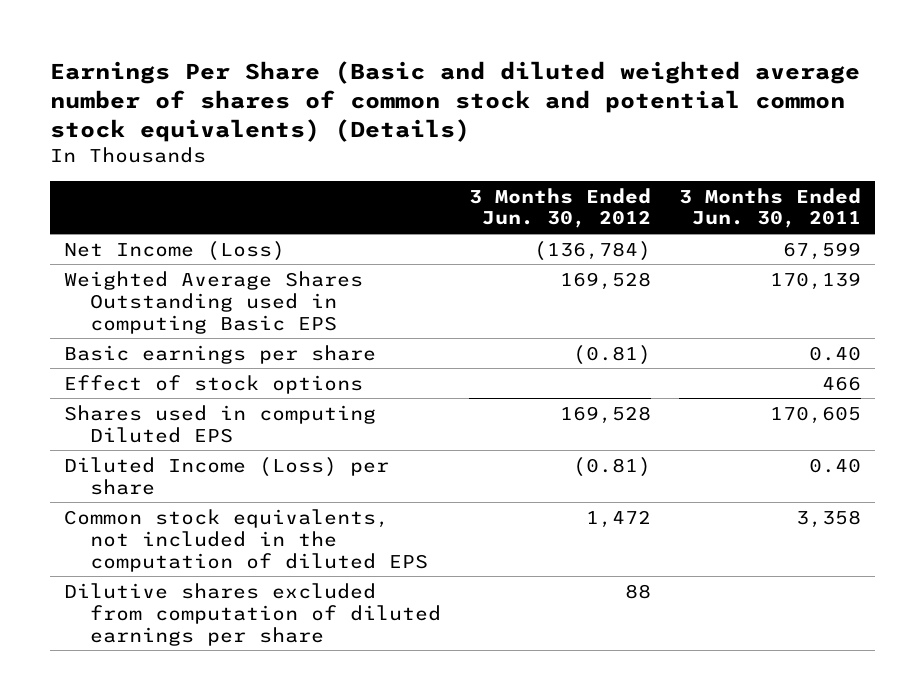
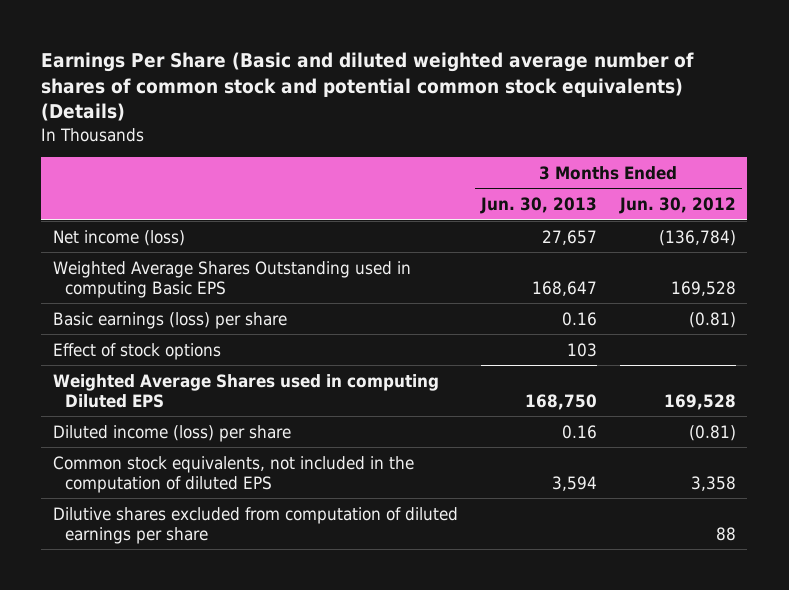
- | 3 Months Ended Jun. 30, 2012 | 3 Months Ended Jun. 30, 2011
+ | 3 Months Ended Jun. 30, 2013 | 3 Months Ended Jun. 30, 2012
- Net Income (Loss) | (136,784) | 67,599
+ Net income (loss) | 27,657 | (136,784)
- Basic earnings per share | (0.81) | 0.40
+ Basic earnings (loss) per share | 0.16 | (0.81)
- Shares used in computing Diluted EPS | 169,528 | 170,605
- Diluted Income (Loss) per share | (0.81) | 0.40
- Common stock equivalents, not included in the computation of diluted EPS | 1,472 | 3,358
+ Weighted Average Shares used in computing Diluted EPS | 168,750 | 169,528
+ Diluted income (loss) per share | 0.16 | (0.81)
+ Common stock equivalents, not included in the computation of diluted EPS | 3,594 | 3,358

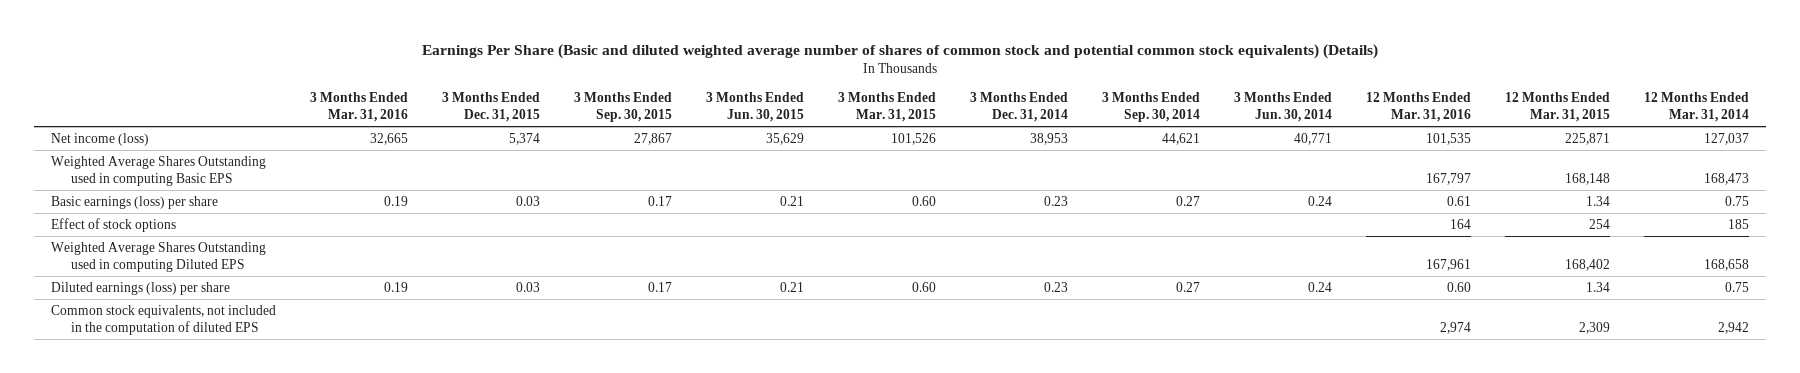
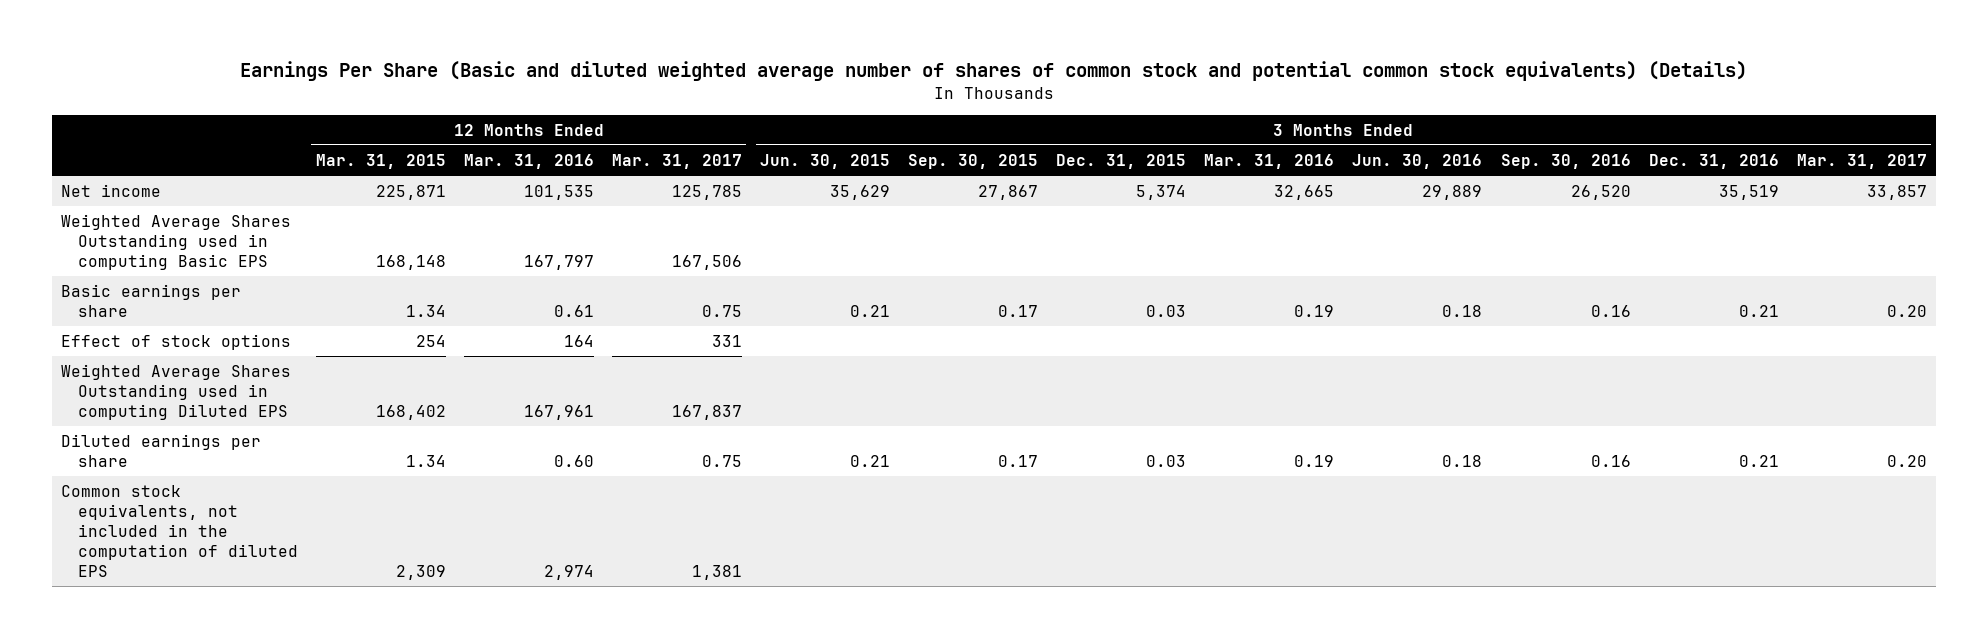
- | 3 Months Ended Mar. 31, 2016 | 3 Months Ended Dec. 31, 2015 | 3 Months Ended Sep. 30, 2015 | 3 Months Ended Jun. 30, 2015 | 3 Months Ended Mar. 31, 2015 | 3 Months Ended Dec. 31, 2014 | 3 Months Ended Sep. 30, 2014 | 3 Months Ended Jun. 30, 2014 | 12 Months Ended Mar. 31, 2016 | 12 Months Ended Mar. 31, 2015 | 12 Months Ended Mar. 31, 2014
+ | 12 Months Ended Mar. 31, 2015 | 12 Months Ended Mar. 31, 2016 | 12 Months Ended Mar. 31, 2017 | 3 Months Ended Jun. 30, 2015 | 3 Months Ended Sep. 30, 2015 | 3 Months Ended Dec. 31, 2015 | 3 Months Ended Mar. 31, 2016 | 3 Months Ended Jun. 30, 2016 | 3 Months Ended Sep. 30, 2016 | 3 Months Ended Dec. 31, 2016 | 3 Months Ended Mar. 31, 2017
- Net income (loss) | 32,665 | 5,374 | 27,867 | 35,629 | 101,526 | 38,953 | 44,621 | 40,771 | 101,535 | 225,871 | 127,037
+ Net income | 225,871 | 101,535 | 125,785 | 35,629 | 27,867 | 5,374 | 32,665 | 29,889 | 26,520 | 35,519 | 33,857
- Basic earnings (loss) per share | 0.19 | 0.03 | 0.17 | 0.21 | 0.60 | 0.23 | 0.27 | 0.24 | 0.61 | 1.34 | 0.75
+ Basic earnings per share | 1.34 | 0.61 | 0.75 | 0.21 | 0.17 | 0.03 | 0.19 | 0.18 | 0.16 | 0.21 | 0.20
- Diluted earnings (loss) per share | 0.19 | 0.03 | 0.17 | 0.21 | 0.60 | 0.23 | 0.27 | 0.24 | 0.60 | 1.34 | 0.75
+ Diluted earnings per share | 1.34 | 0.60 | 0.75 | 0.21 | 0.17 | 0.03 | 0.19 | 0.18 | 0.16 | 0.21 | 0.20

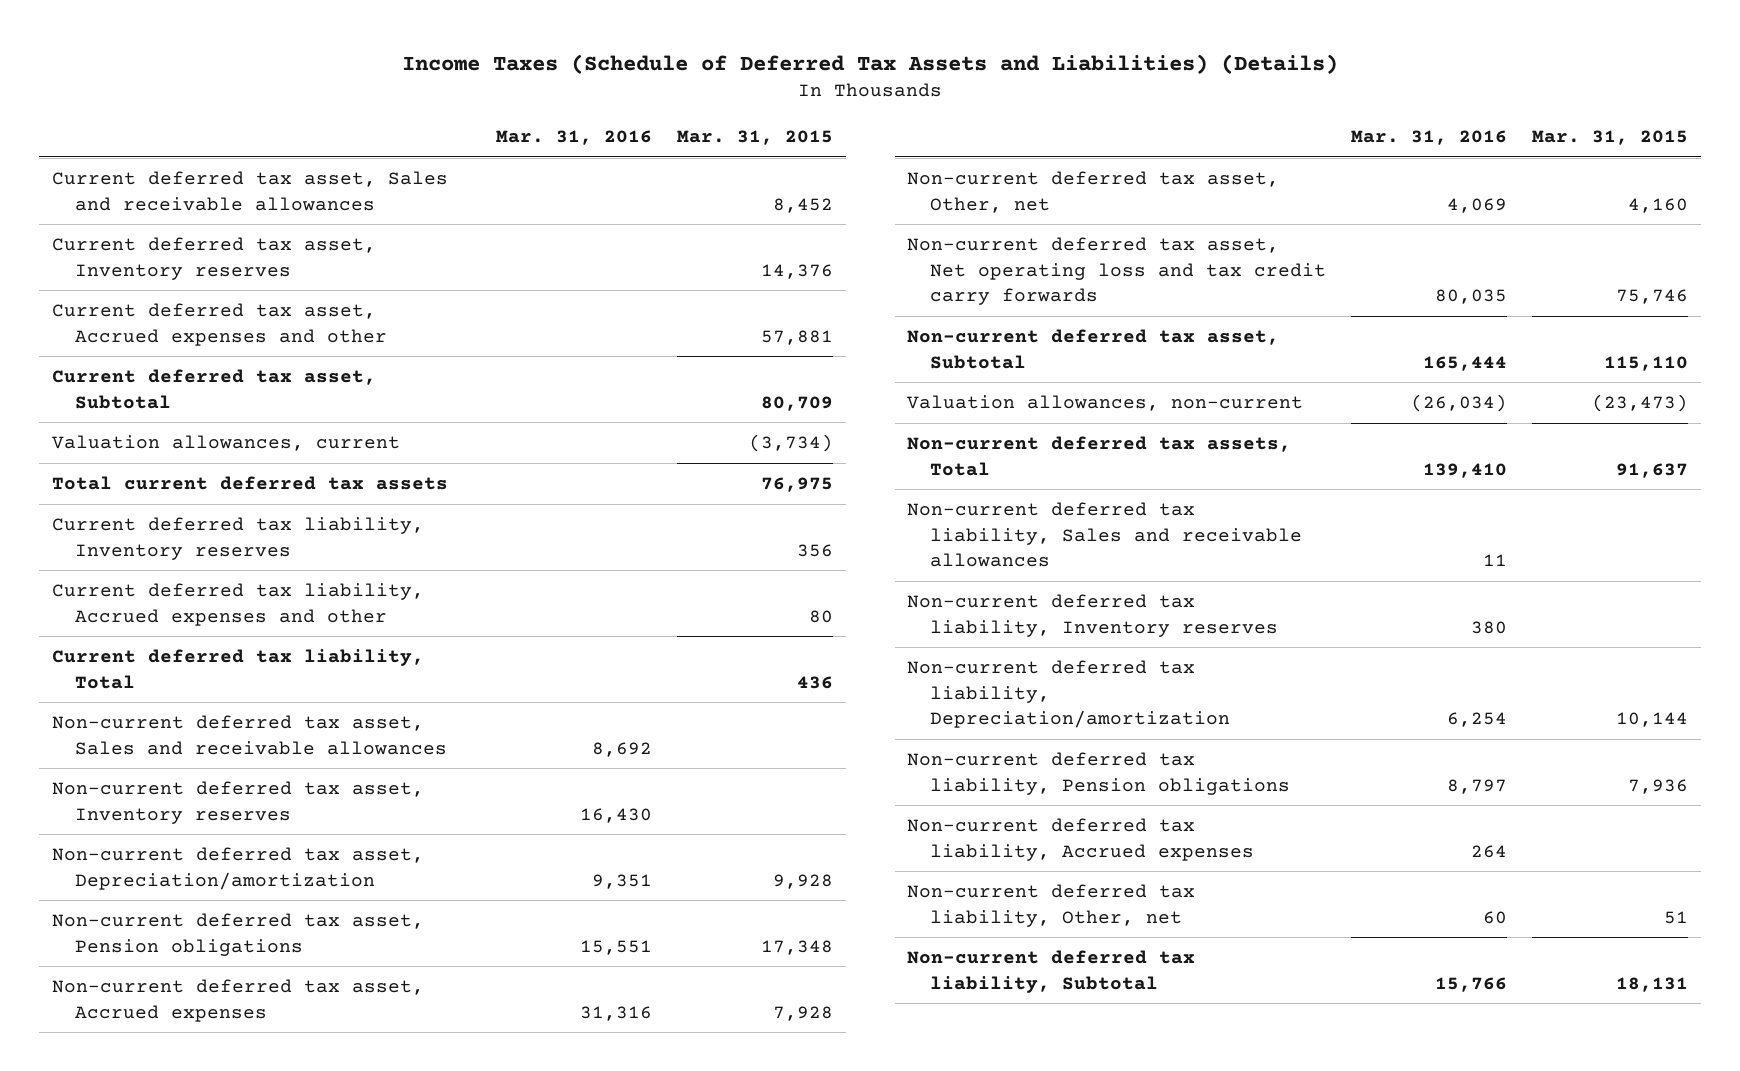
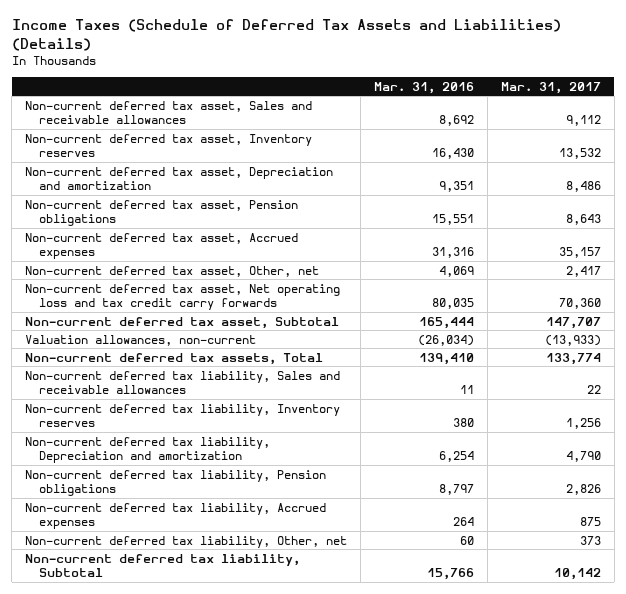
- | Mar. 31, 2016 | Mar. 31, 2015
+ | Mar. 31, 2016 | Mar. 31, 2017
- Current deferred tax asset, Sales and receivable allowances | | 8,452
- Current deferred tax asset, Inventory reserves | | 14,376
- Current deferred tax asset, Accrued expenses and other | | 57,881
- Current deferred tax asset, Subtotal | | 80,709
- Valuation allowances, current | | (3,734)
- Total current deferred tax assets | | 76,975
- Current deferred tax liability, Inventory reserves | | 356
- Current deferred tax liability, Accrued expenses and other | | 80
- Current deferred tax liability, Total | | 436
- Non-current deferred tax asset, Depreciation/amortization | 9,351 | 9,928
+ Non-current deferred tax asset, Depreciation and amortization | 9,351 | 8,486
- Non-current deferred tax liability, Depreciation/amortization | 6,254 | 10,144
+ Non-current deferred tax liability, Depreciation and amortization | 6,254 | 4,790

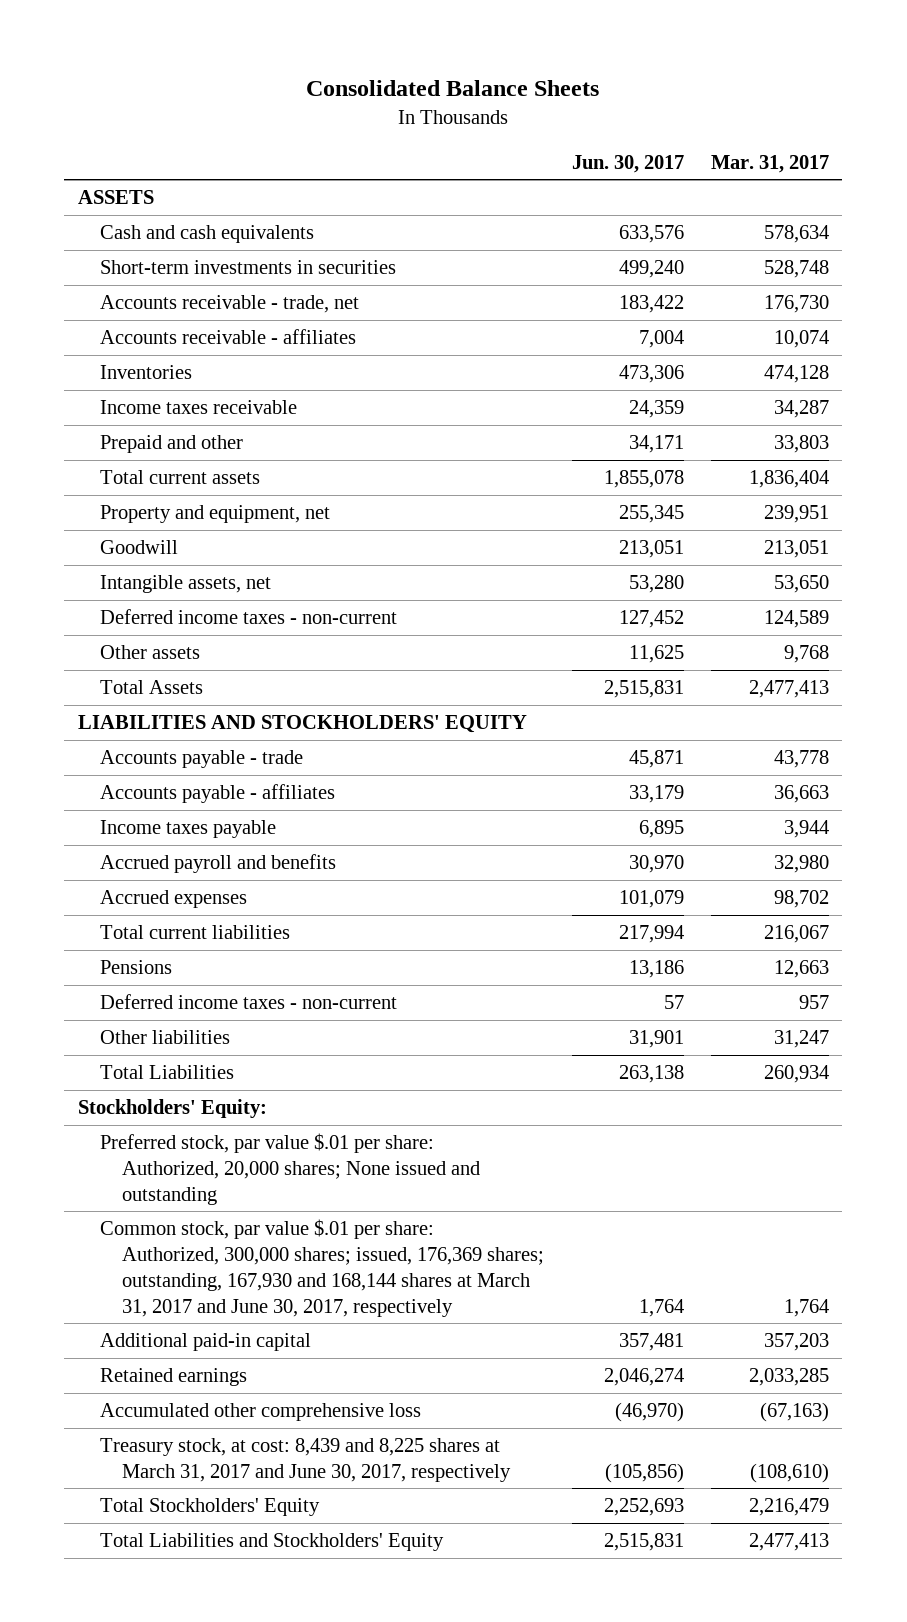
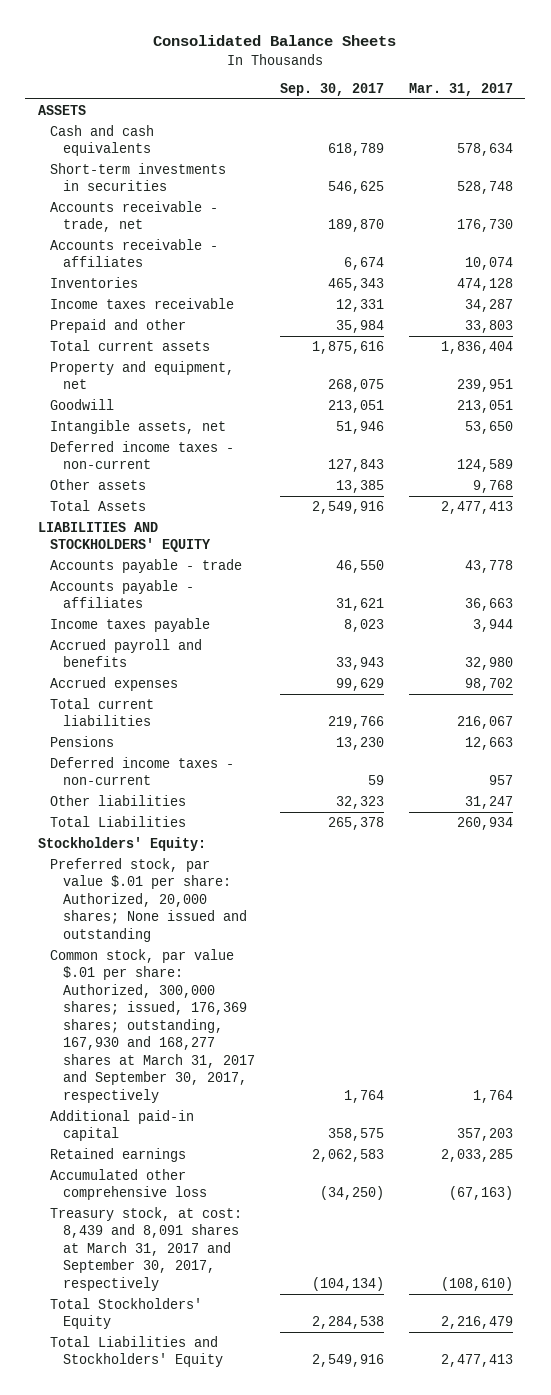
- | Jun. 30, 2017 | Mar. 31, 2017
+ | Sep. 30, 2017 | Mar. 31, 2017
- Common stock, par value $.01 per share: Authorized, 300,000 shares; issued, 176,369 shares; outstanding, 167,930 and 168,144 shares at March 31, 2017 and June 30, 2017, respectively | 1,764 | 1,764
+ Common stock, par value $.01 per share: Authorized, 300,000 shares; issued, 176,369 shares; outstanding, 167,930 and 168,277 shares at March 31, 2017 and September 30, 2017, respectively | 1,764 | 1,764
- Treasury stock, at cost: 8,439 and 8,225 shares at March 31, 2017 and June 30, 2017, respectively | (105,856) | (108,610)
+ Treasury stock, at cost: 8,439 and 8,091 shares at March 31, 2017 and September 30, 2017, respectively | (104,134) | (108,610)

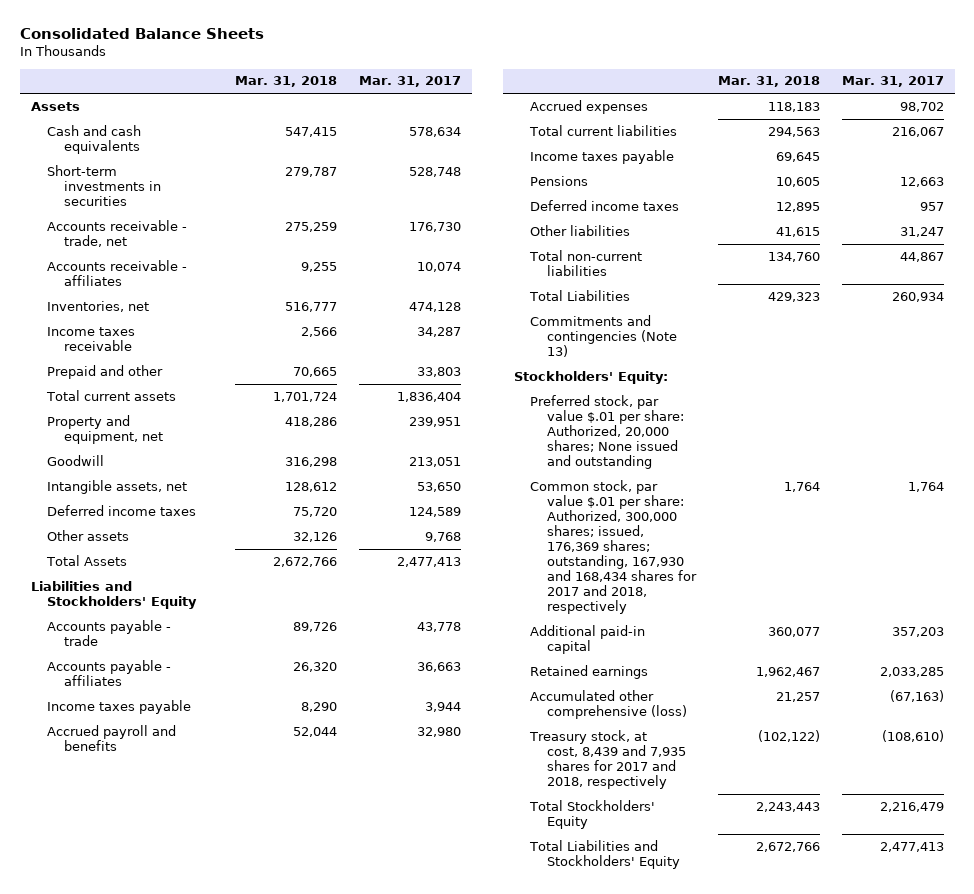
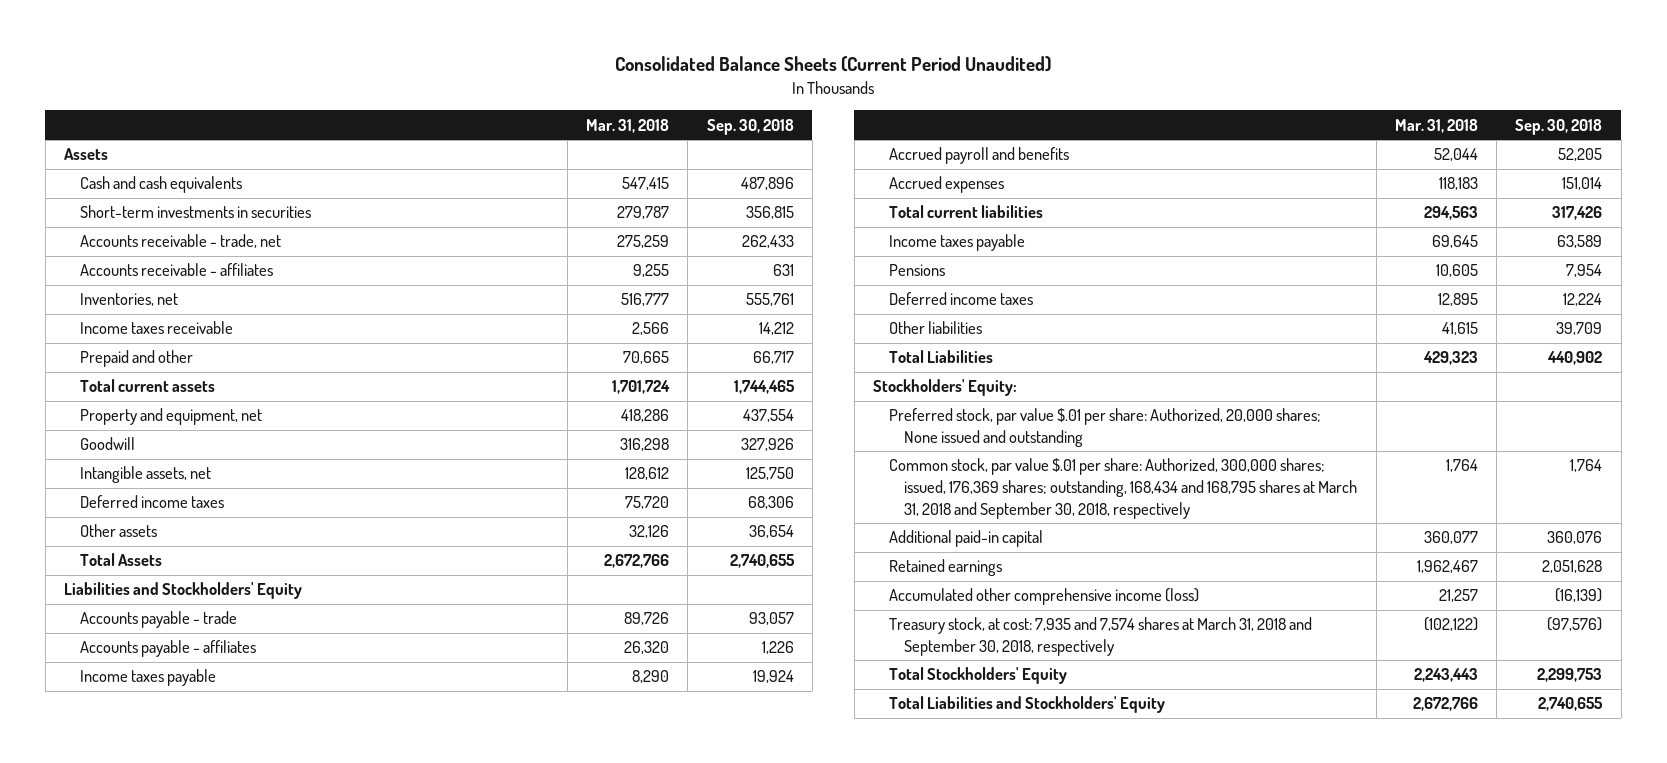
- Consolidated Balance Sheets
+ Consolidated Balance Sheets (Current Period Unaudited)
- | Mar. 31, 2018 | Mar. 31, 2017
+ | Mar. 31, 2018 | Sep. 30, 2018
- Total non-current liabilities | 134,760 | 44,867
- Commitments and contingencies (Note 13)
- Common stock, par value $.01 per share: Authorized, 300,000 shares; issued, 176,369 shares; outstanding, 167,930 and 168,434 shares for 2017 and 2018, respectively | 1,764 | 1,764
+ Common stock, par value $.01 per share: Authorized, 300,000 shares; issued, 176,369 shares; outstanding, 168,434 and 168,795 shares at March 31, 2018 and September 30, 2018, respectively | 1,764 | 1,764
- Accumulated other comprehensive (loss) | 21,257 | (67,163)
- Treasury stock, at cost, 8,439 and 7,935 shares for 2017 and 2018, respectively | (102,122) | (108,610)
+ Accumulated other comprehensive income (loss) | 21,257 | (16,139)
+ Treasury stock, at cost: 7,935 and 7,574 shares at March 31, 2018 and September 30, 2018, respectively | (102,122) | (97,576)

